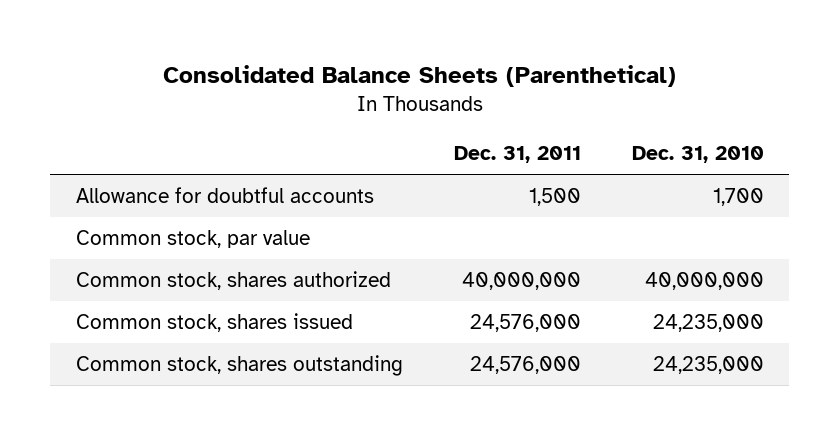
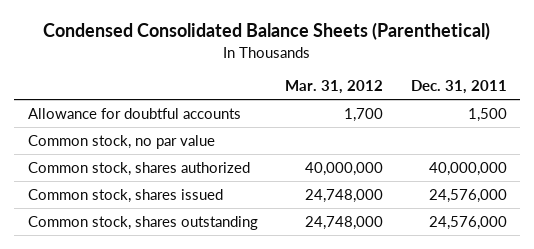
- Consolidated Balance Sheets (Parenthetical)
+ Condensed Consolidated Balance Sheets (Parenthetical)
- | Dec. 31, 2011 | Dec. 31, 2010
+ | Mar. 31, 2012 | Dec. 31, 2011
- Common stock, par value
+ Common stock, no par value

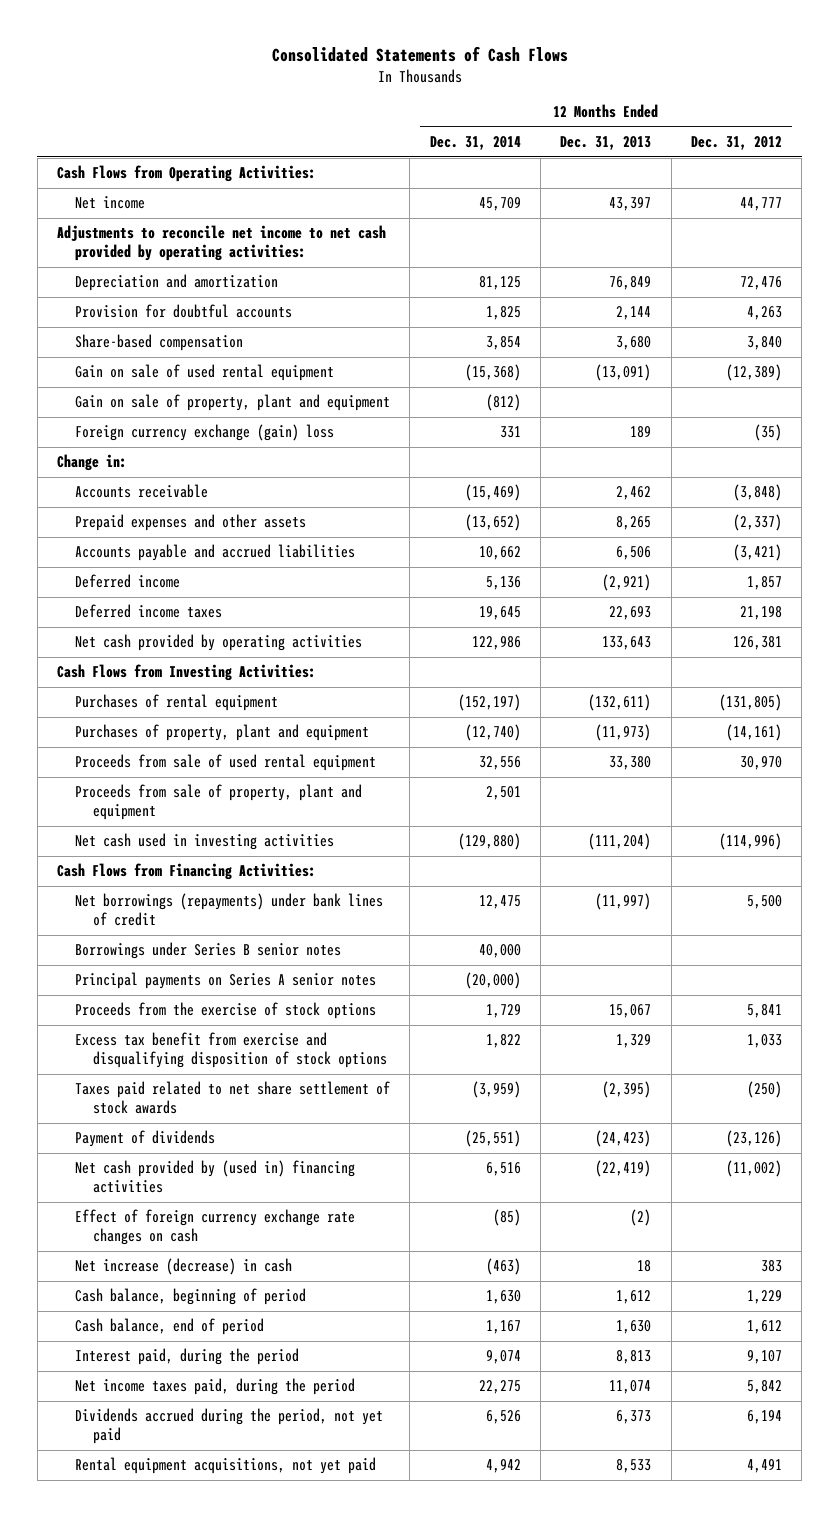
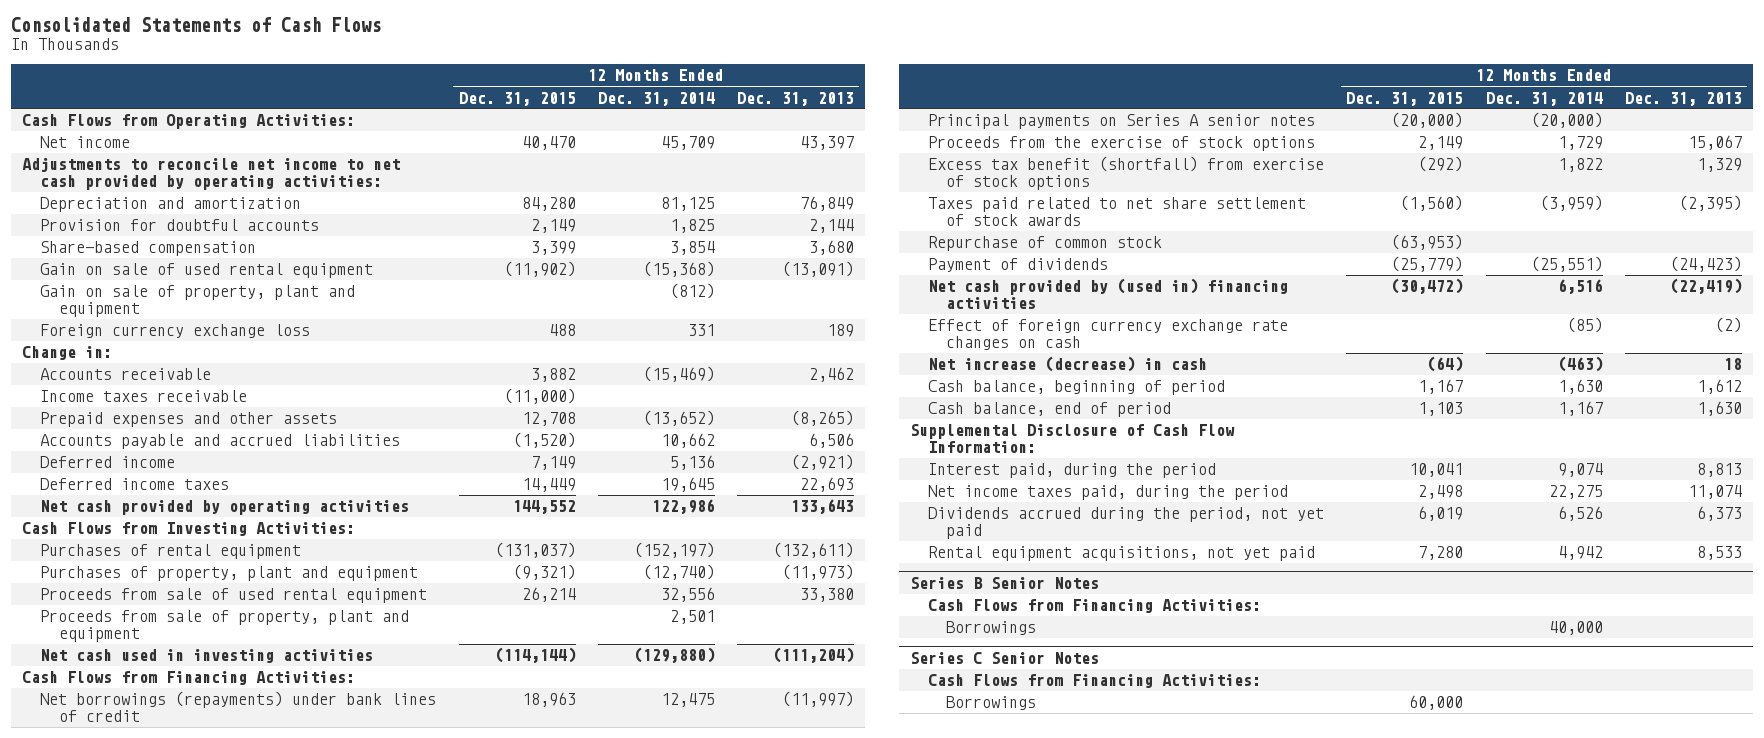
- | 12 Months Ended Dec. 31, 2014 | 12 Months Ended Dec. 31, 2013 | 12 Months Ended Dec. 31, 2012
+ | 12 Months Ended Dec. 31, 2015 | 12 Months Ended Dec. 31, 2014 | 12 Months Ended Dec. 31, 2013
- Foreign currency exchange (gain) loss | 331 | 189 | (35)
+ Foreign currency exchange loss | 488 | 331 | 189
- Prepaid expenses and other assets | (13,652) | 8,265 | (2,337)
+ Income taxes receivable | (11,000) | |
+ Prepaid expenses and other assets | 12,708 | (13,652) | (8,265)
- Borrowings under Series B senior notes | 40,000 | |
- Excess tax benefit from exercise and disqualifying disposition of stock options | 1,822 | 1,329 | 1,033
+ Excess tax benefit (shortfall) from exercise of stock options | (292) | 1,822 | 1,329
+ Repurchase of common stock | (63,953) | |
+ Supplemental Disclosure of Cash Flow Information:
+ Series B Senior Notes
+ Cash Flows from Financing Activities:
+ Borrowings | | 40,000 |
+ Series C Senior Notes
+ Cash Flows from Financing Activities:
+ Borrowings | 60,000 | |

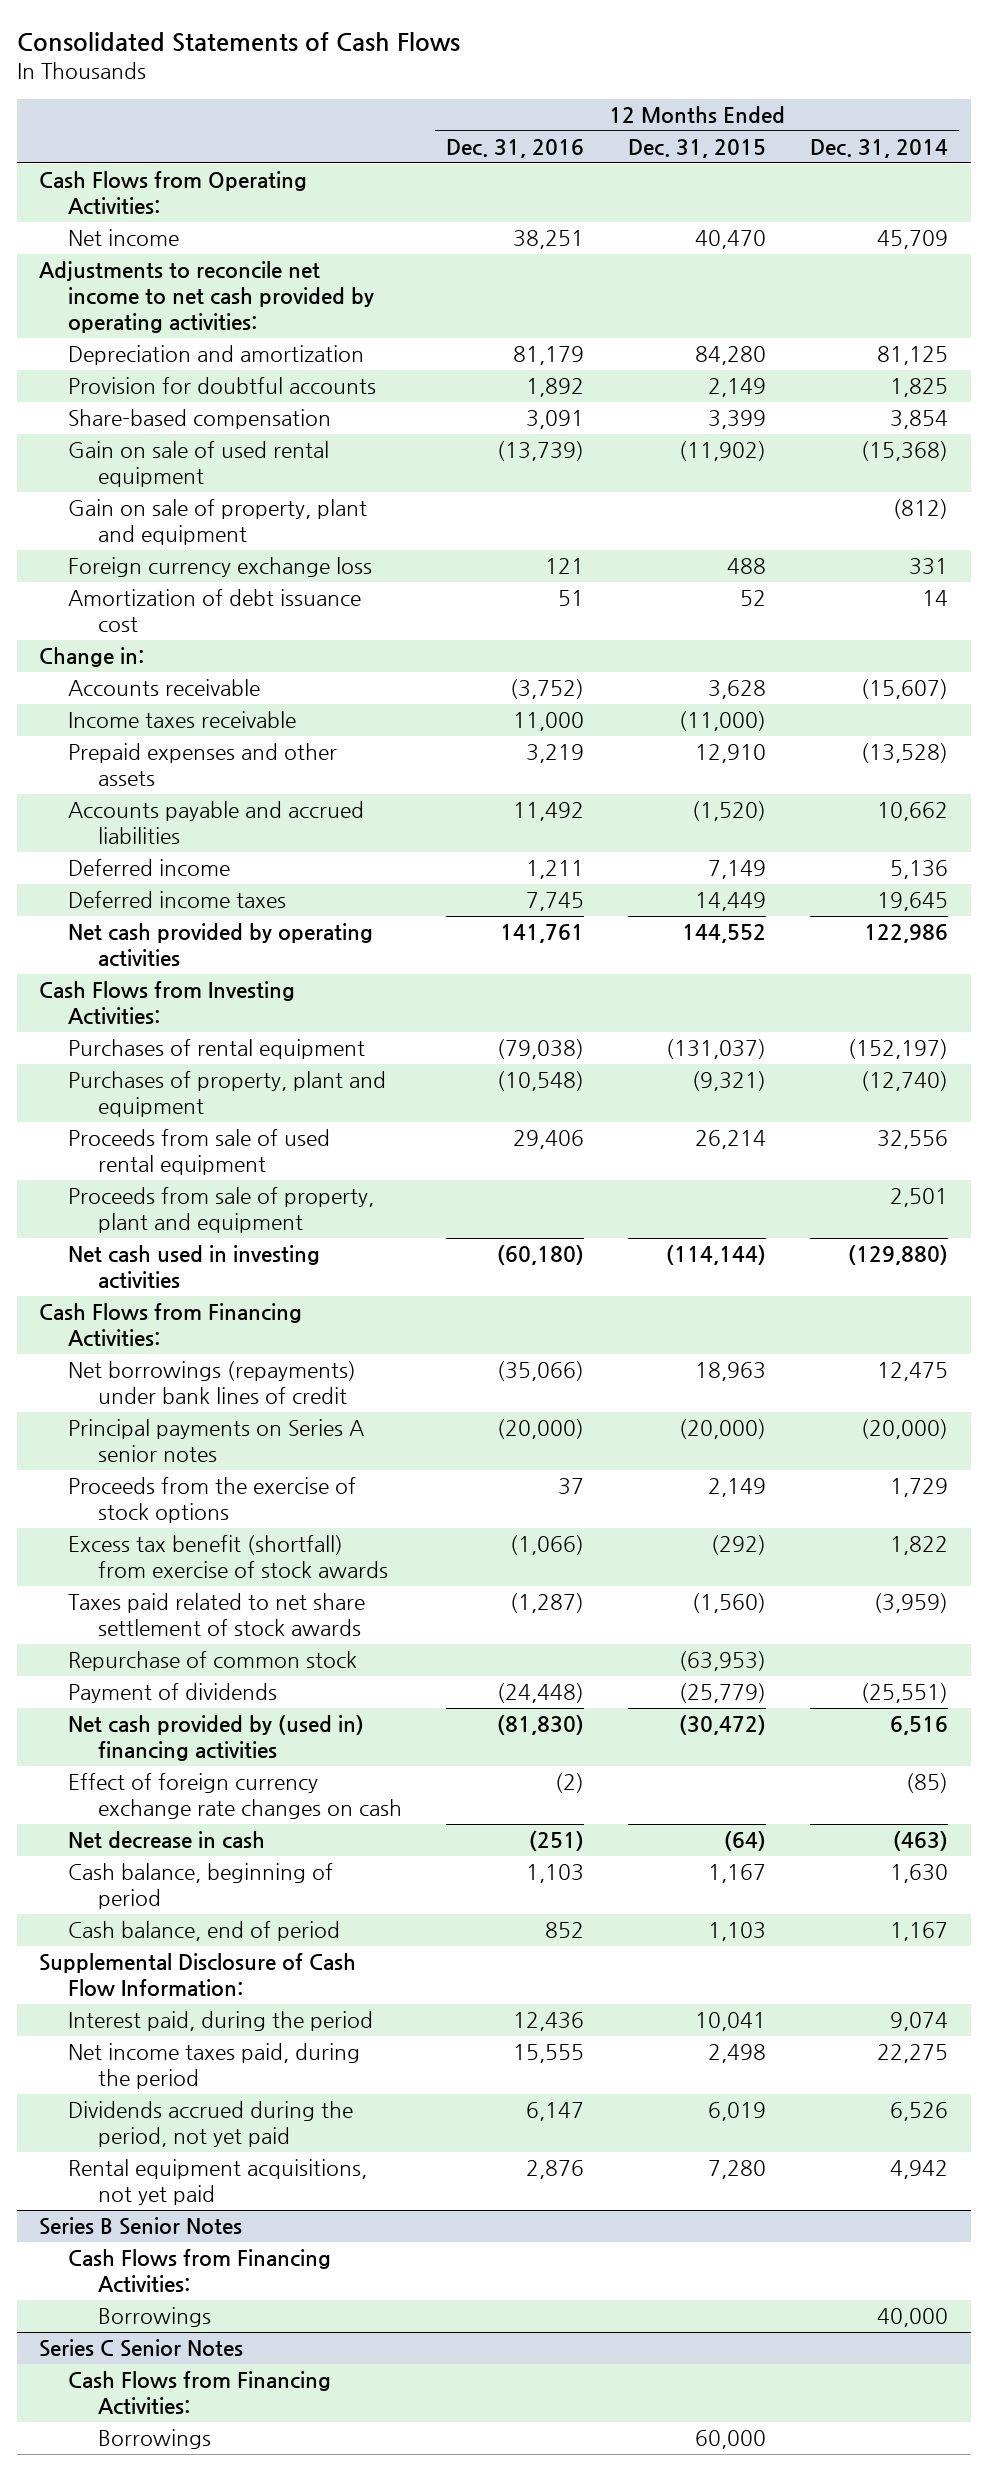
- | 12 Months Ended Dec. 31, 2015 | 12 Months Ended Dec. 31, 2014 | 12 Months Ended Dec. 31, 2013
+ | 12 Months Ended Dec. 31, 2016 | 12 Months Ended Dec. 31, 2015 | 12 Months Ended Dec. 31, 2014
+ Amortization of debt issuance cost | 51 | 52 | 14
- Accounts receivable | 3,882 | (15,469) | 2,462
+ Accounts receivable | (3,752) | 3,628 | (15,607)
- Prepaid expenses and other assets | 12,708 | (13,652) | (8,265)
+ Prepaid expenses and other assets | 3,219 | 12,910 | (13,528)
- Excess tax benefit (shortfall) from exercise of stock options | (292) | 1,822 | 1,329
+ Excess tax benefit (shortfall) from exercise of stock awards | (1,066) | (292) | 1,822
- Net increase (decrease) in cash | (64) | (463) | 18
+ Net decrease in cash | (251) | (64) | (463)

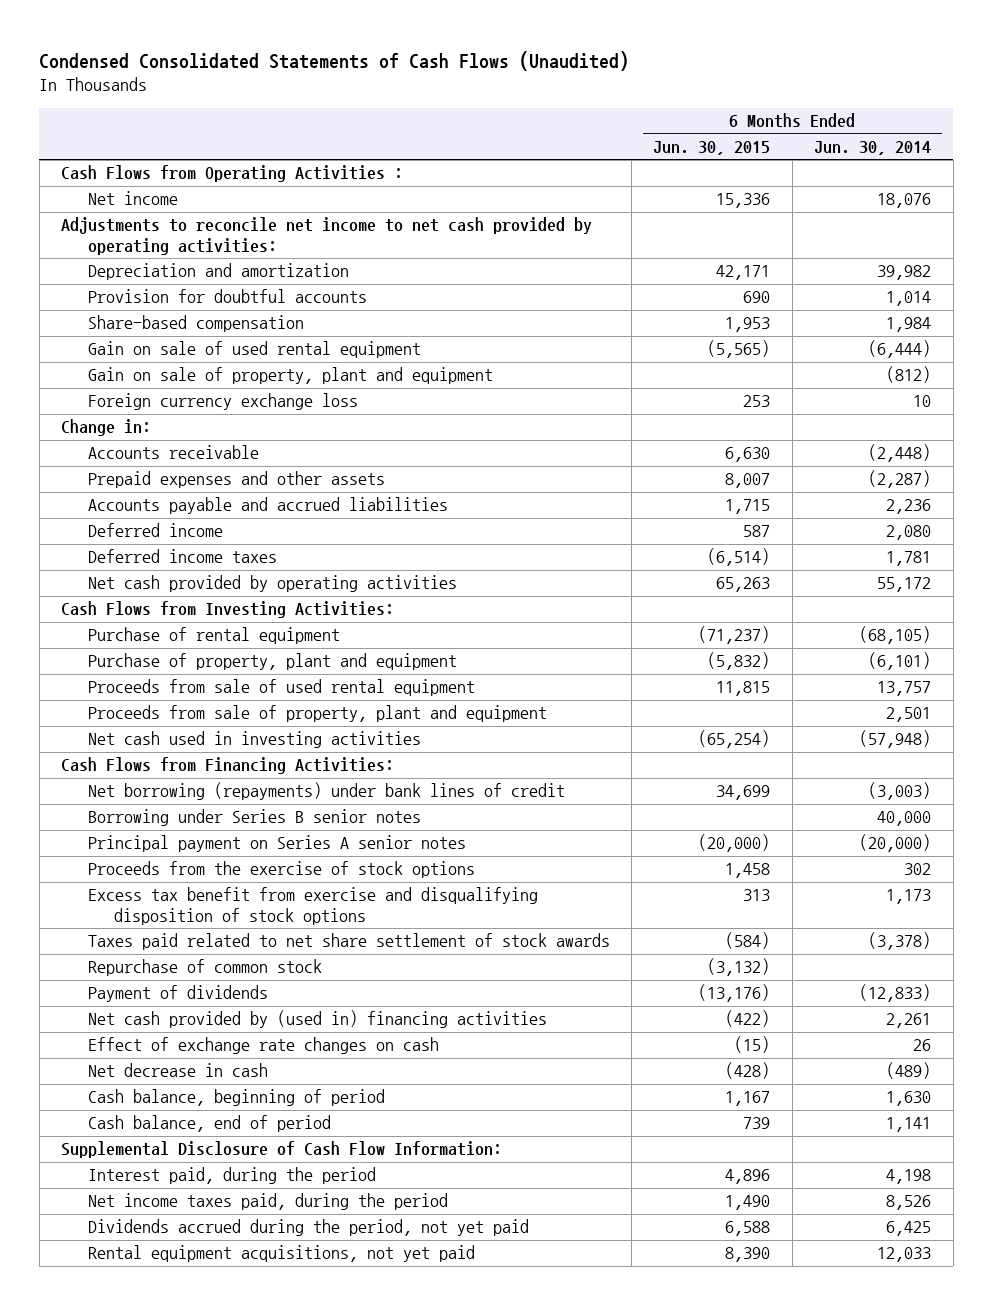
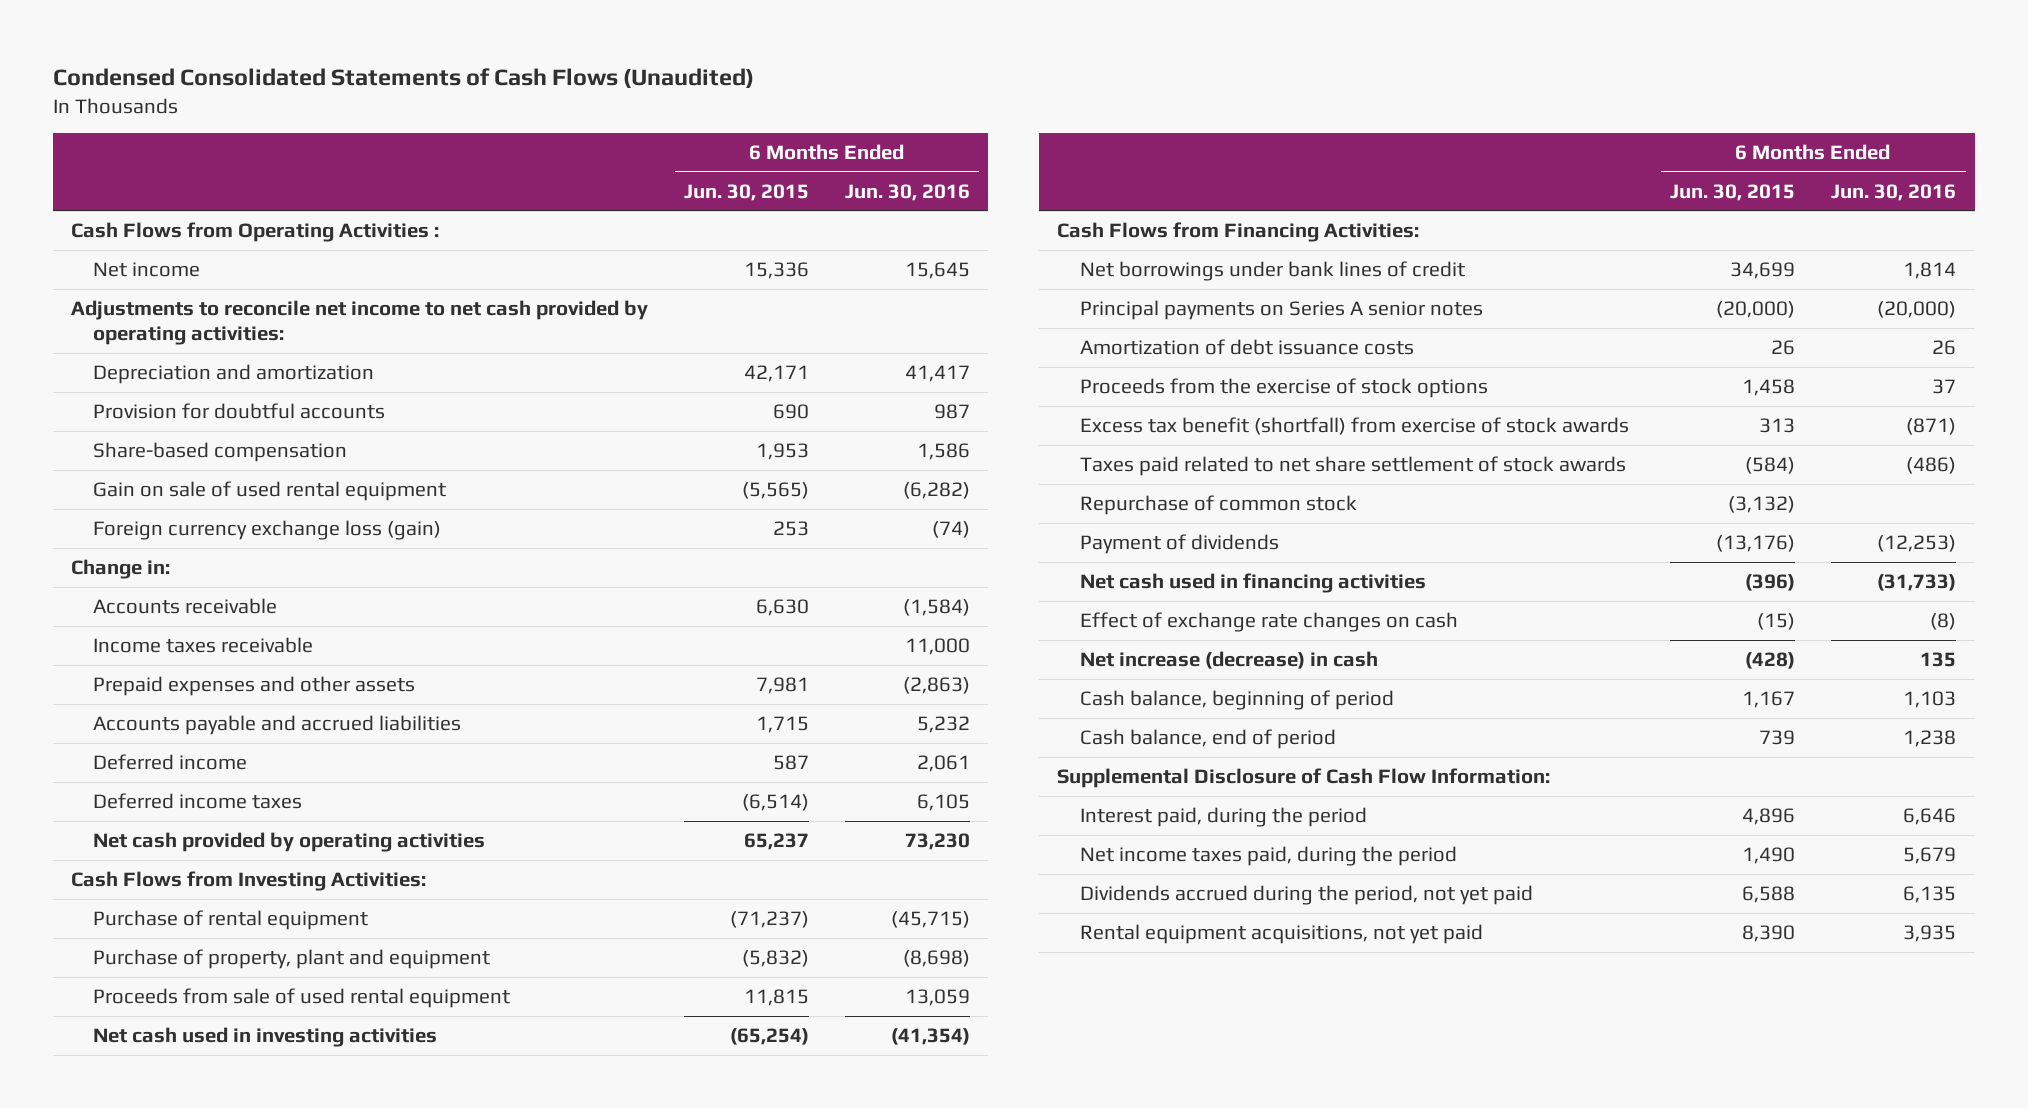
- | 6 Months Ended Jun. 30, 2015 | 6 Months Ended Jun. 30, 2014
+ | 6 Months Ended Jun. 30, 2015 | 6 Months Ended Jun. 30, 2016
- Gain on sale of property, plant and equipment | | (812)
- Foreign currency exchange loss | 253 | 10
+ Foreign currency exchange loss (gain) | 253 | (74)
- Prepaid expenses and other assets | 8,007 | (2,287)
+ Income taxes receivable | | 11,000
+ Prepaid expenses and other assets | 7,981 | (2,863)
- Net cash provided by operating activities | 65,263 | 55,172
+ Net cash provided by operating activities | 65,237 | 73,230
- Proceeds from sale of property, plant and equipment | | 2,501
- Net borrowing (repayments) under bank lines of credit | 34,699 | (3,003)
- Borrowing under Series B senior notes | | 40,000
- Principal payment on Series A senior notes | (20,000) | (20,000)
+ Net borrowings under bank lines of credit | 34,699 | 1,814
+ Principal payments on Series A senior notes | (20,000) | (20,000)
+ Amortization of debt issuance costs | 26 | 26
- Excess tax benefit from exercise and disqualifying disposition of stock options | 313 | 1,173
+ Excess tax benefit (shortfall) from exercise of stock awards | 313 | (871)
- Net cash provided by (used in) financing activities | (422) | 2,261
+ Net cash used in financing activities | (396) | (31,733)
- Net decrease in cash | (428) | (489)
+ Net increase (decrease) in cash | (428) | 135

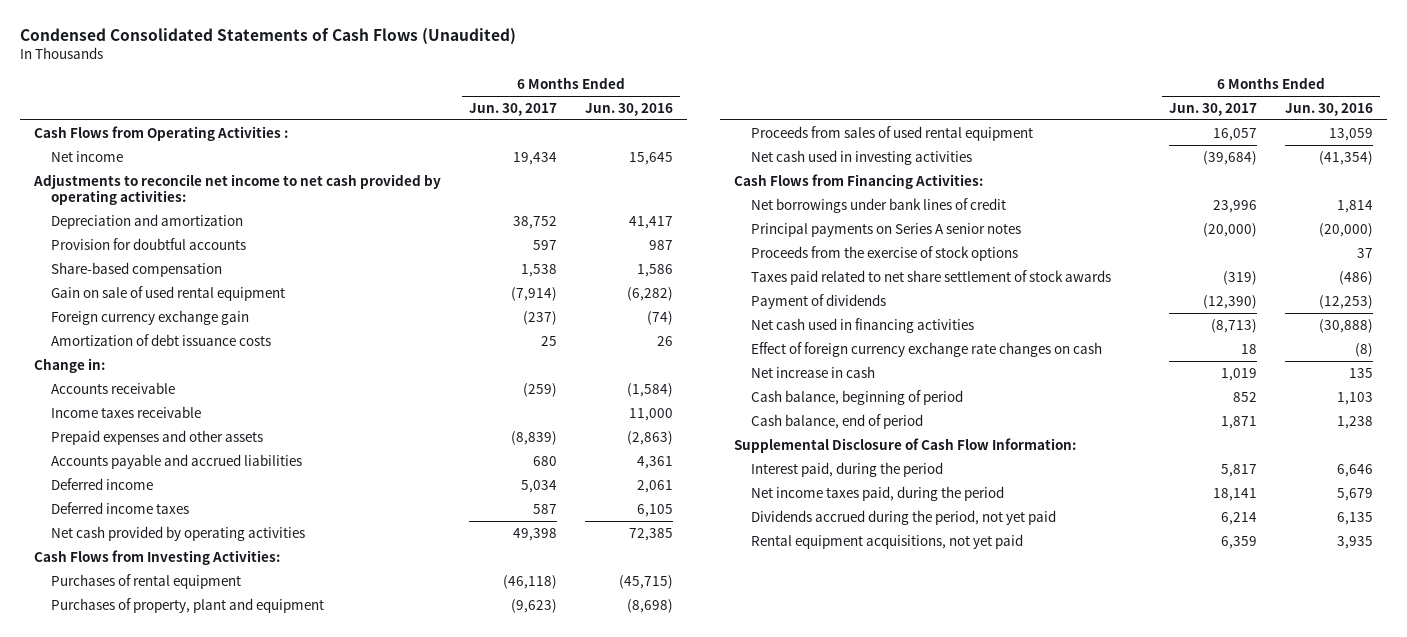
- | 6 Months Ended Jun. 30, 2015 | 6 Months Ended Jun. 30, 2016
+ | 6 Months Ended Jun. 30, 2017 | 6 Months Ended Jun. 30, 2016
- Foreign currency exchange loss (gain) | 253 | (74)
+ Foreign currency exchange gain | (237) | (74)
moved up: Amortization of debt issuance costs | 25 | 26
- Accounts payable and accrued liabilities | 1,715 | 5,232
+ Accounts payable and accrued liabilities | 680 | 4,361
- Net cash provided by operating activities | 65,237 | 73,230
+ Net cash provided by operating activities | 49,398 | 72,385
- Purchase of rental equipment | (71,237) | (45,715)
- Purchase of property, plant and equipment | (5,832) | (8,698)
- Proceeds from sale of used rental equipment | 11,815 | 13,059
+ Purchases of rental equipment | (46,118) | (45,715)
+ Purchases of property, plant and equipment | (9,623) | (8,698)
+ Proceeds from sales of used rental equipment | 16,057 | 13,059
- Excess tax benefit (shortfall) from exercise of stock awards | 313 | (871)
- Repurchase of common stock | (3,132) |
- Net cash used in financing activities | (396) | (31,733)
- Effect of exchange rate changes on cash | (15) | (8)
- Net increase (decrease) in cash | (428) | 135
+ Net cash used in financing activities | (8,713) | (30,888)
+ Effect of foreign currency exchange rate changes on cash | 18 | (8)
+ Net increase in cash | 1,019 | 135

